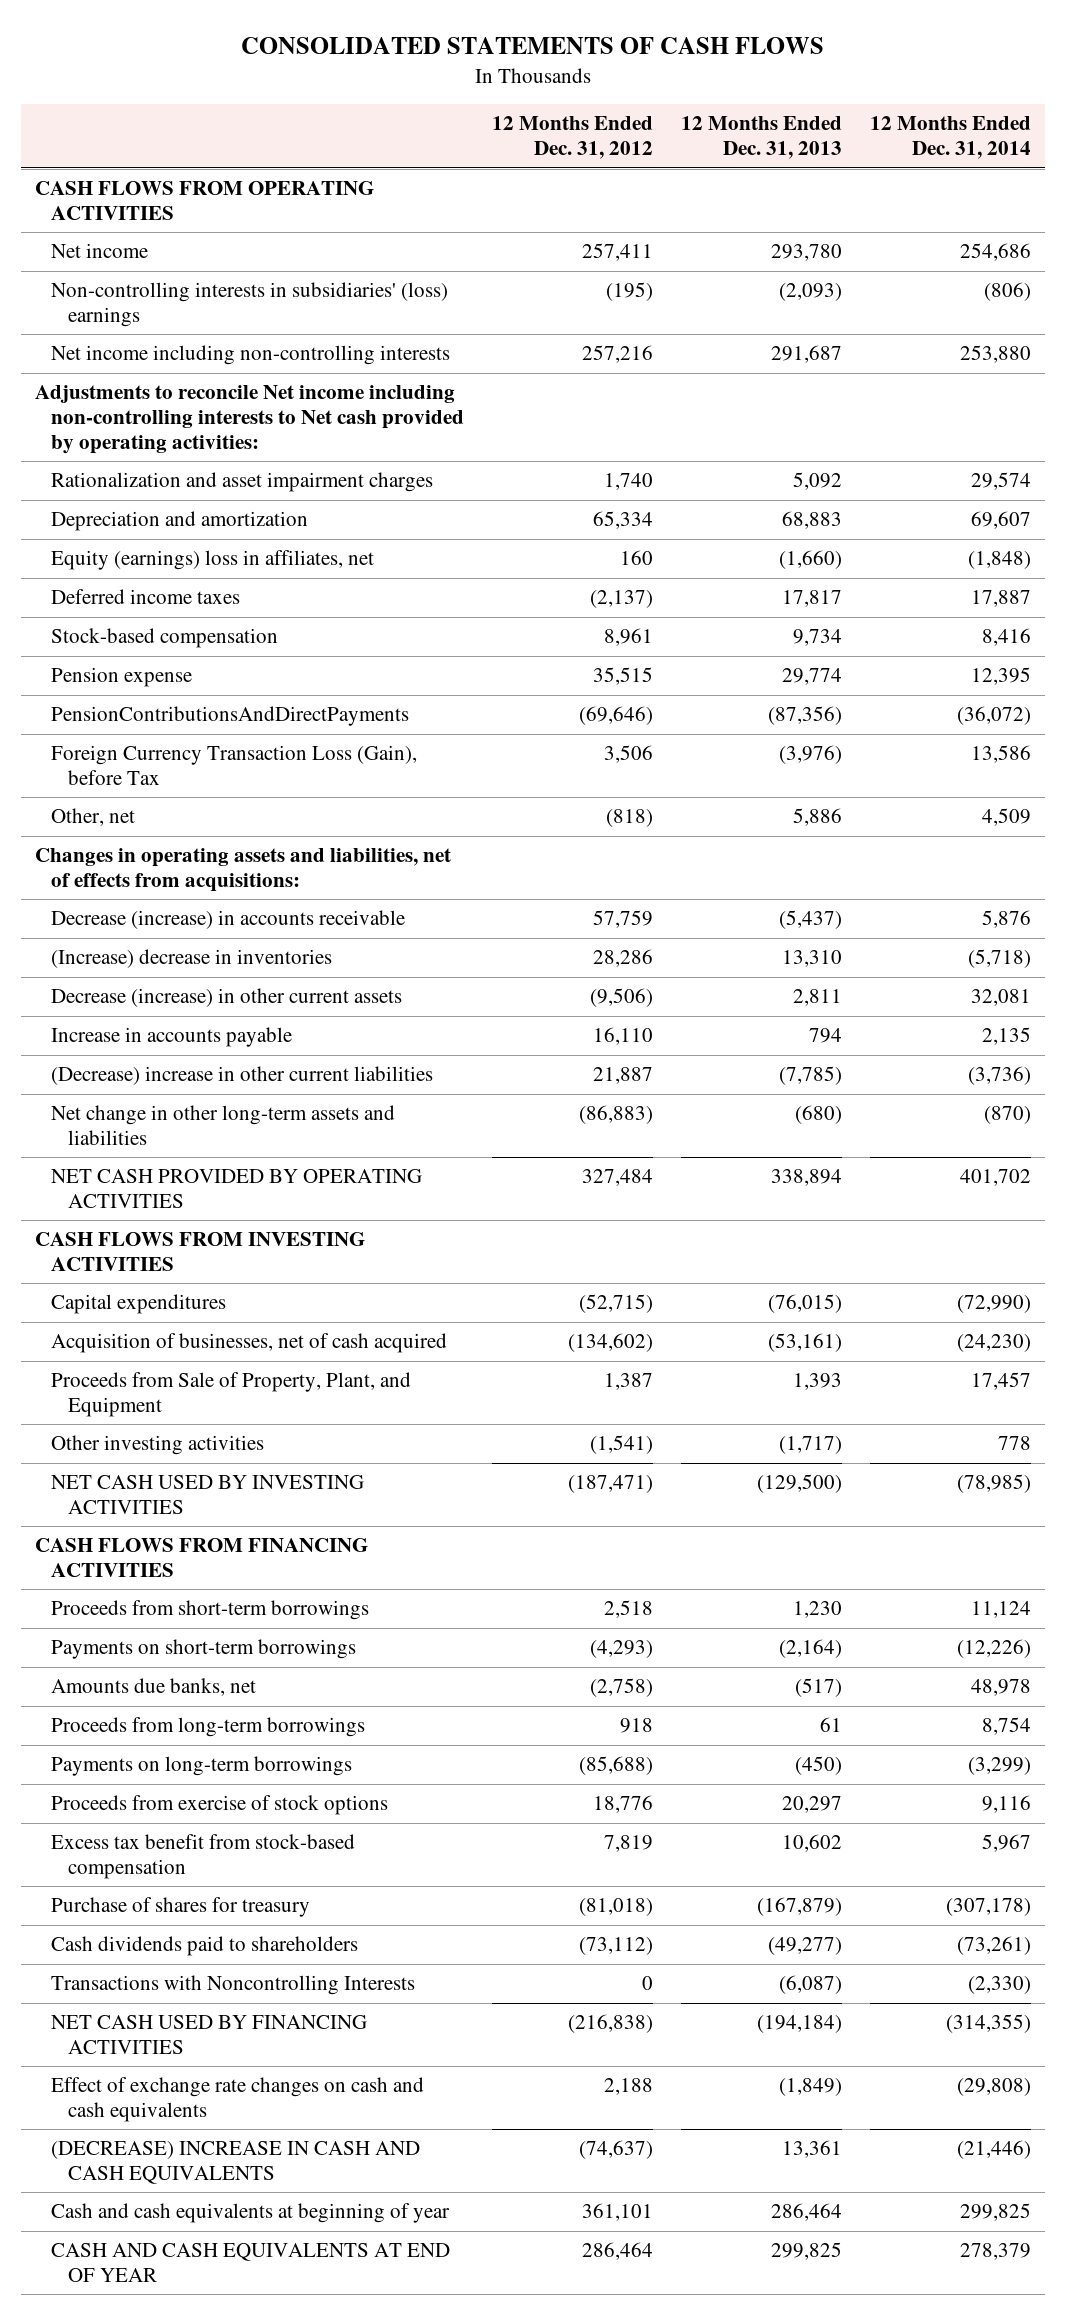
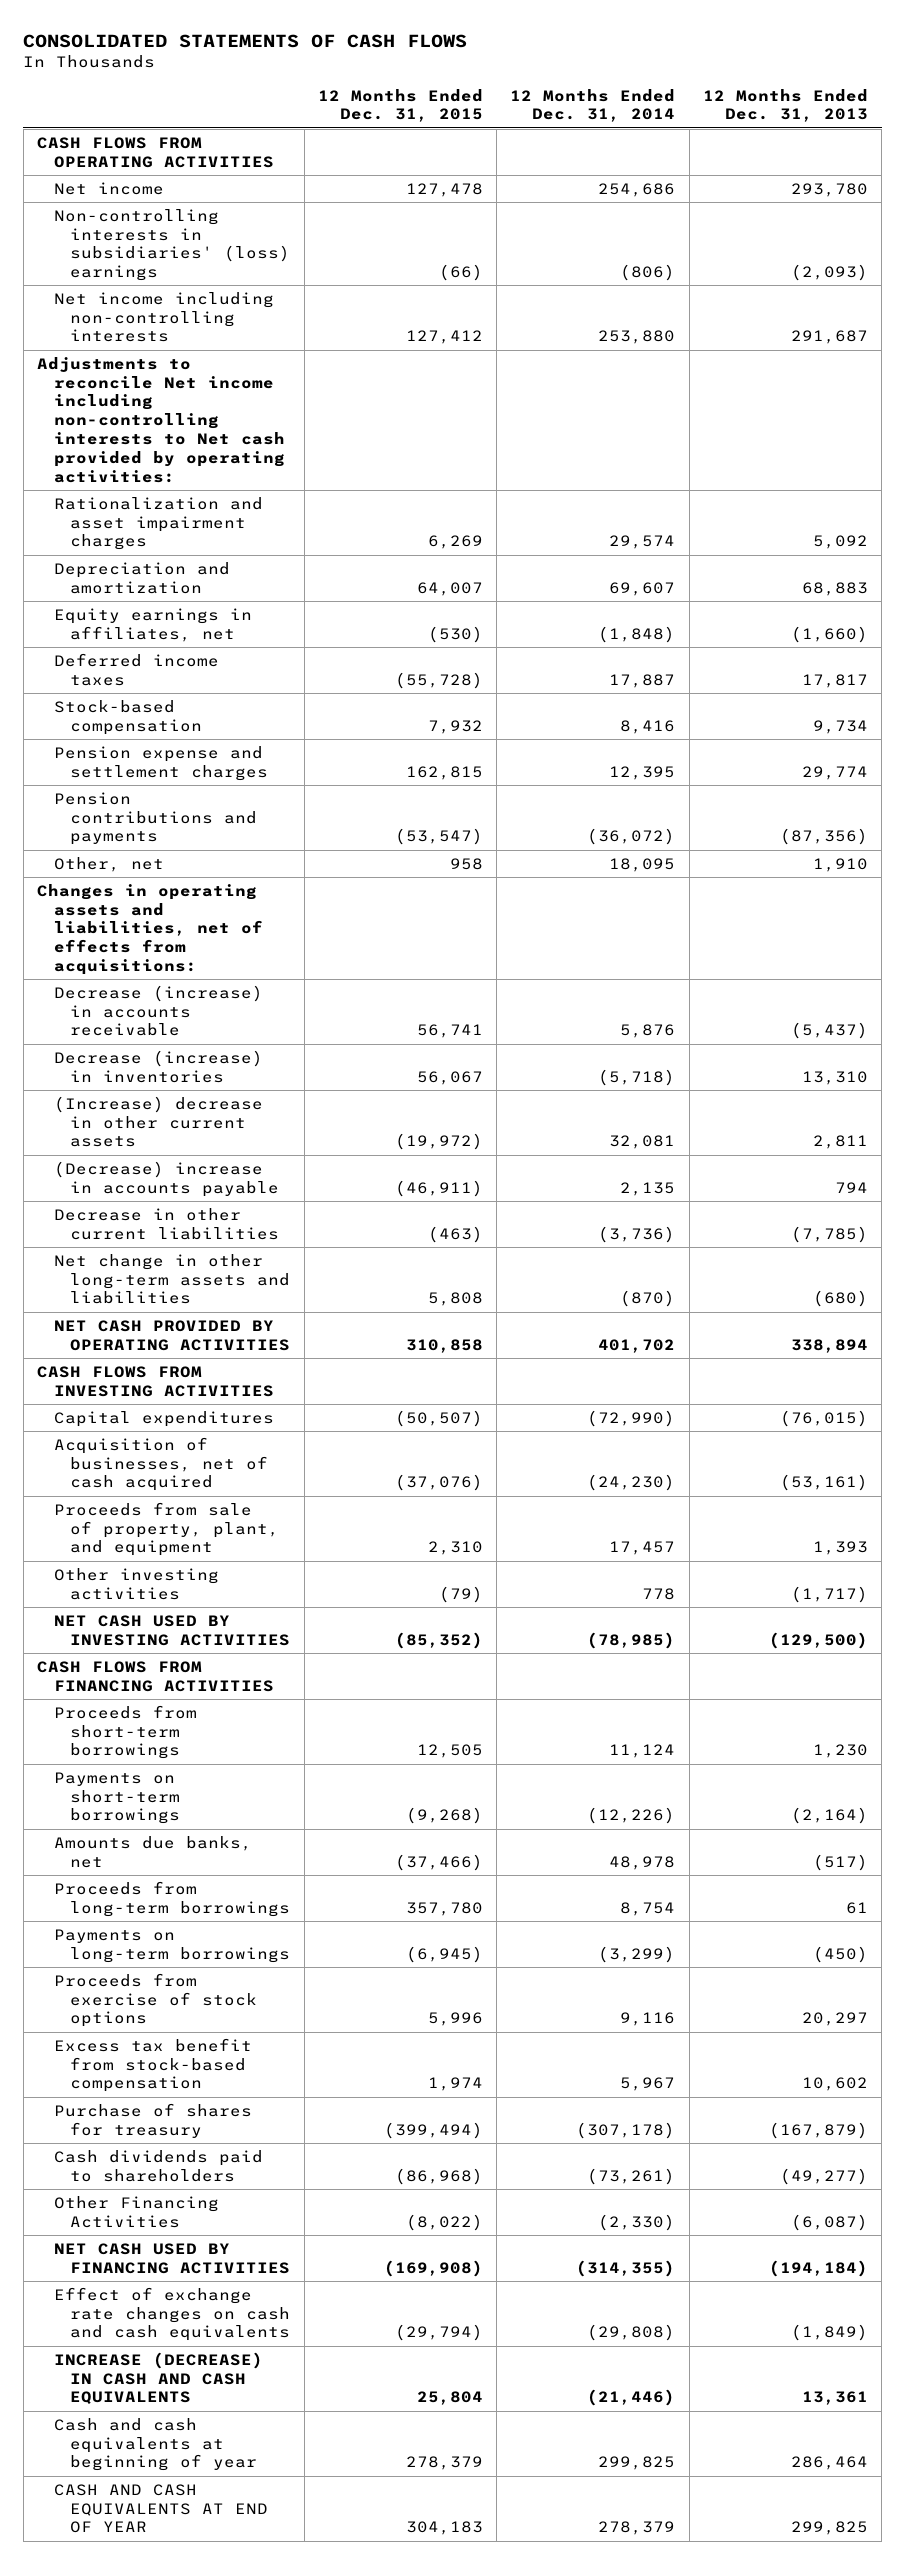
- | 12 Months Ended Dec. 31, 2012 | 12 Months Ended Dec. 31, 2013 | 12 Months Ended Dec. 31, 2014
+ | 12 Months Ended Dec. 31, 2015 | 12 Months Ended Dec. 31, 2014 | 12 Months Ended Dec. 31, 2013
- Equity (earnings) loss in affiliates, net | 160 | (1,660) | (1,848)
+ Equity earnings in affiliates, net | (530) | (1,848) | (1,660)
- Pension expense | 35,515 | 29,774 | 12,395
- PensionContributionsAndDirectPayments | (69,646) | (87,356) | (36,072)
- Foreign Currency Transaction Loss (Gain), before Tax | 3,506 | (3,976) | 13,586
- Other, net | (818) | 5,886 | 4,509
+ Pension expense and settlement charges | 162,815 | 12,395 | 29,774
+ Pension contributions and payments | (53,547) | (36,072) | (87,356)
+ Other, net | 958 | 18,095 | 1,910
- (Increase) decrease in inventories | 28,286 | 13,310 | (5,718)
- Decrease (increase) in other current assets | (9,506) | 2,811 | 32,081
- Increase in accounts payable | 16,110 | 794 | 2,135
- (Decrease) increase in other current liabilities | 21,887 | (7,785) | (3,736)
+ Decrease (increase) in inventories | 56,067 | (5,718) | 13,310
+ (Increase) decrease in other current assets | (19,972) | 32,081 | 2,811
+ (Decrease) increase in accounts payable | (46,911) | 2,135 | 794
+ Decrease in other current liabilities | (463) | (3,736) | (7,785)
- Proceeds from Sale of Property, Plant, and Equipment | 1,387 | 1,393 | 17,457
+ Proceeds from sale of property, plant, and equipment | 2,310 | 17,457 | 1,393
- Transactions with Noncontrolling Interests | 0 | (6,087) | (2,330)
+ Other Financing Activities | (8,022) | (2,330) | (6,087)
- (DECREASE) INCREASE IN CASH AND CASH EQUIVALENTS | (74,637) | 13,361 | (21,446)
+ INCREASE (DECREASE) IN CASH AND CASH EQUIVALENTS | 25,804 | (21,446) | 13,361

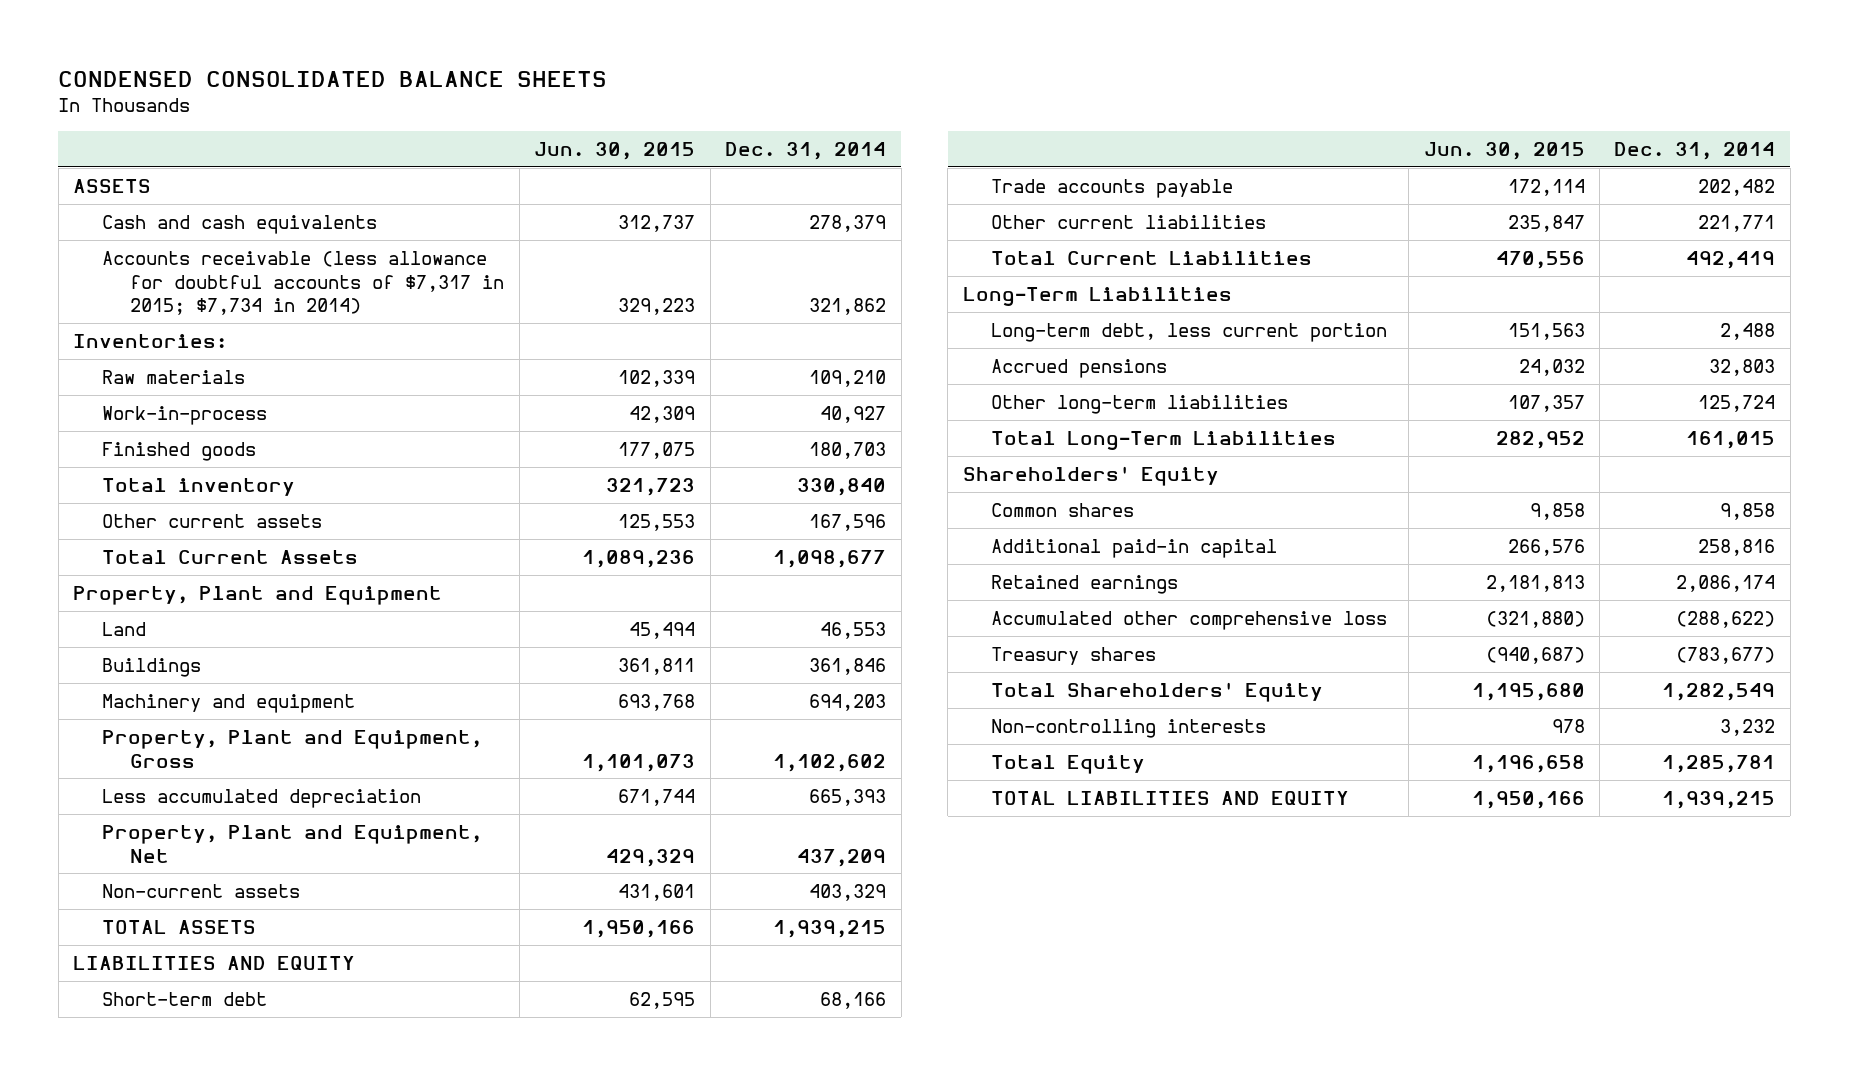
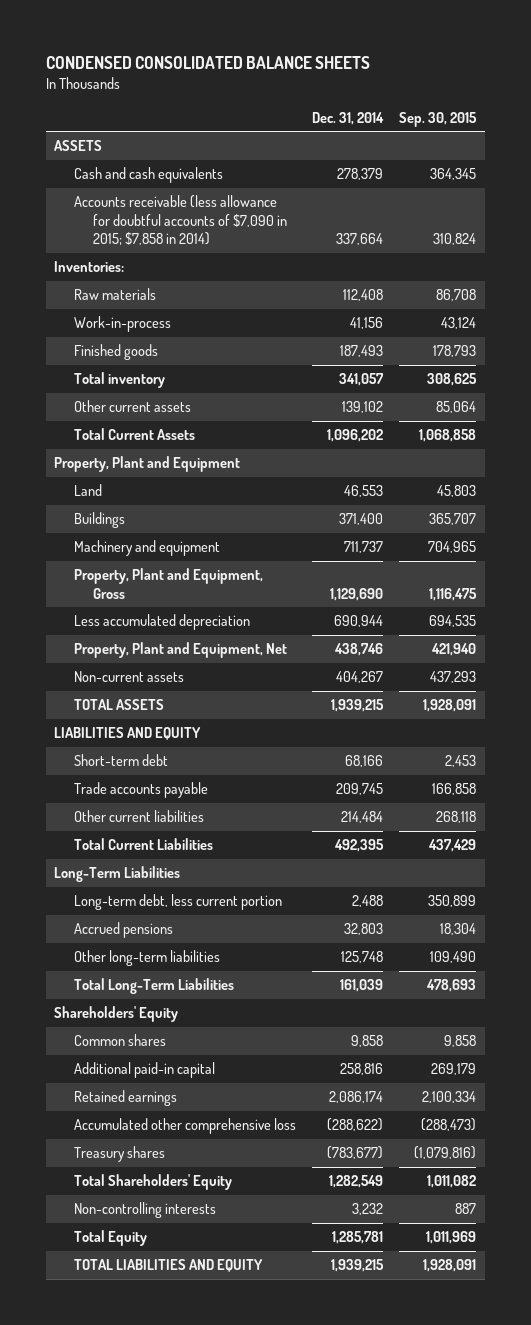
- | Jun. 30, 2015 | Dec. 31, 2014
+ | Dec. 31, 2014 | Sep. 30, 2015
- Accounts receivable (less allowance for doubtful accounts of $7,317 in 2015; $7,734 in 2014) | 329,223 | 321,862
+ Accounts receivable (less allowance for doubtful accounts of $7,090 in 2015; $7,858 in 2014) | 337,664 | 310,824
- Raw materials | 102,339 | 109,210
- Work-in-process | 42,309 | 40,927
- Finished goods | 177,075 | 180,703
- Total inventory | 321,723 | 330,840
- Other current assets | 125,553 | 167,596
- Total Current Assets | 1,089,236 | 1,098,677
+ Raw materials | 112,408 | 86,708
+ Work-in-process | 41,156 | 43,124
+ Finished goods | 187,493 | 178,793
+ Total inventory | 341,057 | 308,625
+ Other current assets | 139,102 | 85,064
+ Total Current Assets | 1,096,202 | 1,068,858
- Buildings | 361,811 | 361,846
- Machinery and equipment | 693,768 | 694,203
- Property, Plant and Equipment, Gross | 1,101,073 | 1,102,602
- Less accumulated depreciation | 671,744 | 665,393
- Property, Plant and Equipment, Net | 429,329 | 437,209
- Non-current assets | 431,601 | 403,329
+ Buildings | 371,400 | 365,707
+ Machinery and equipment | 711,737 | 704,965
+ Property, Plant and Equipment, Gross | 1,129,690 | 1,116,475
+ Less accumulated depreciation | 690,944 | 694,535
+ Property, Plant and Equipment, Net | 438,746 | 421,940
+ Non-current assets | 404,267 | 437,293
- Trade accounts payable | 172,114 | 202,482
- Other current liabilities | 235,847 | 221,771
- Total Current Liabilities | 470,556 | 492,419
+ Trade accounts payable | 209,745 | 166,858
+ Other current liabilities | 214,484 | 268,118
+ Total Current Liabilities | 492,395 | 437,429
- Other long-term liabilities | 107,357 | 125,724
- Total Long-Term Liabilities | 282,952 | 161,015
+ Other long-term liabilities | 125,748 | 109,490
+ Total Long-Term Liabilities | 161,039 | 478,693

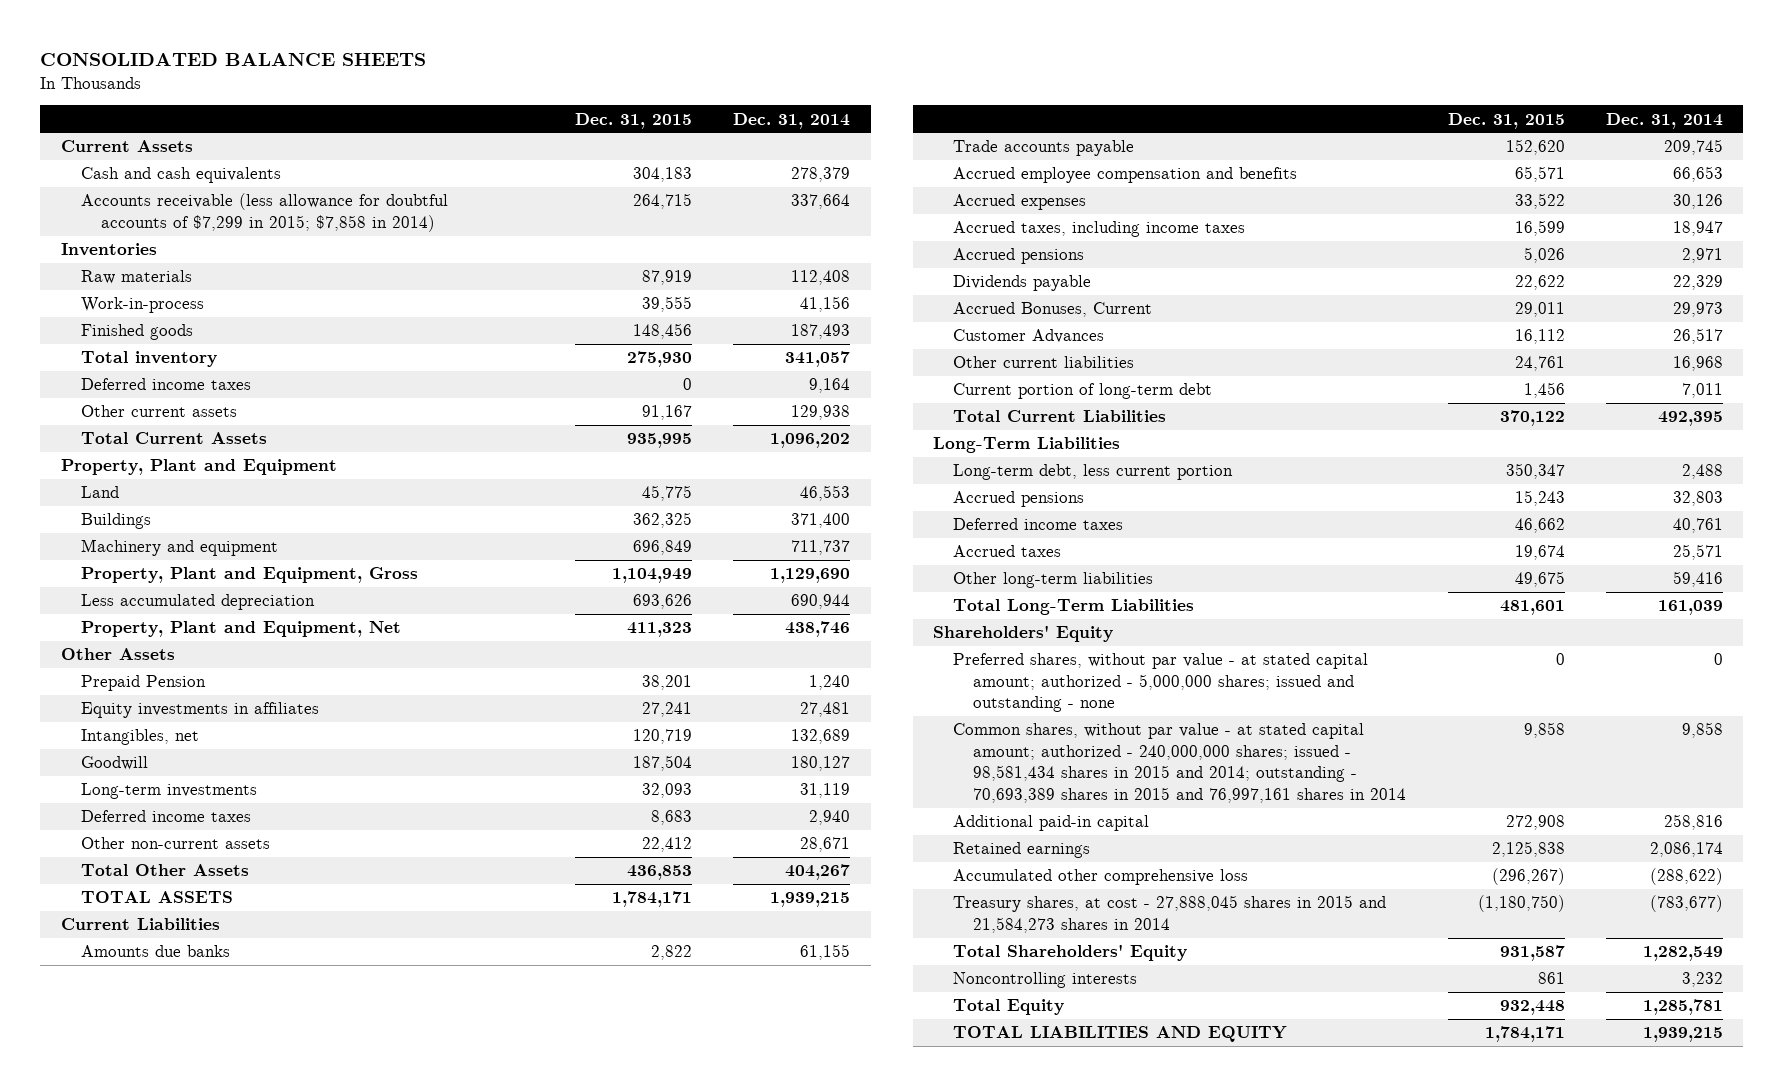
- CONDENSED CONSOLIDATED BALANCE SHEETS
+ CONSOLIDATED BALANCE SHEETS
- | Dec. 31, 2014 | Sep. 30, 2015
+ | Dec. 31, 2015 | Dec. 31, 2014
- ASSETS
+ Current Assets
- Accounts receivable (less allowance for doubtful accounts of $7,090 in 2015; $7,858 in 2014) | 337,664 | 310,824
- Inventories:
+ Accounts receivable (less allowance for doubtful accounts of $7,299 in 2015; $7,858 in 2014) | 264,715 | 337,664
+ Inventories
- Other current assets | 139,102 | 85,064
+ Deferred income taxes | 0 | 9,164
+ Other current assets | 91,167 | 129,938
- Non-current assets | 404,267 | 437,293
+ Other Assets
+ Prepaid Pension | 38,201 | 1,240
+ Equity investments in affiliates | 27,241 | 27,481
+ Intangibles, net | 120,719 | 132,689
+ Goodwill | 187,504 | 180,127
+ Long-term investments | 32,093 | 31,119
+ Deferred income taxes | 8,683 | 2,940
+ Other non-current assets | 22,412 | 28,671
+ Total Other Assets | 436,853 | 404,267
- LIABILITIES AND EQUITY
- Short-term debt | 68,166 | 2,453
+ Current Liabilities
+ Amounts due banks | 2,822 | 61,155
- Other current liabilities | 214,484 | 268,118
+ Accrued employee compensation and benefits | 65,571 | 66,653
+ Accrued expenses | 33,522 | 30,126
+ Accrued taxes, including income taxes | 16,599 | 18,947
+ Accrued pensions | 5,026 | 2,971
+ Dividends payable | 22,622 | 22,329
+ Accrued Bonuses, Current | 29,011 | 29,973
+ Customer Advances | 16,112 | 26,517
+ Other current liabilities | 24,761 | 16,968
+ Current portion of long-term debt | 1,456 | 7,011
- Other long-term liabilities | 125,748 | 109,490
+ Deferred income taxes | 46,662 | 40,761
+ Accrued taxes | 19,674 | 25,571
+ Other long-term liabilities | 49,675 | 59,416
- Common shares | 9,858 | 9,858
+ Preferred shares, without par value - at stated capital amount; authorized - 5,000,000 shares; issued and outstanding - none | 0 | 0
+ Common shares, without par value - at stated capital amount; authorized - 240,000,000 shares; issued - 98,581,434 shares in 2015 and 2014; outstanding - 70,693,389 shares in 2015 and 76,997,161 shares in 2014 | 9,858 | 9,858
- Treasury shares | (783,677) | (1,079,816)
+ Treasury shares, at cost - 27,888,045 shares in 2015 and 21,584,273 shares in 2014 | (1,180,750) | (783,677)
- Non-controlling interests | 3,232 | 887
+ Noncontrolling interests | 861 | 3,232

